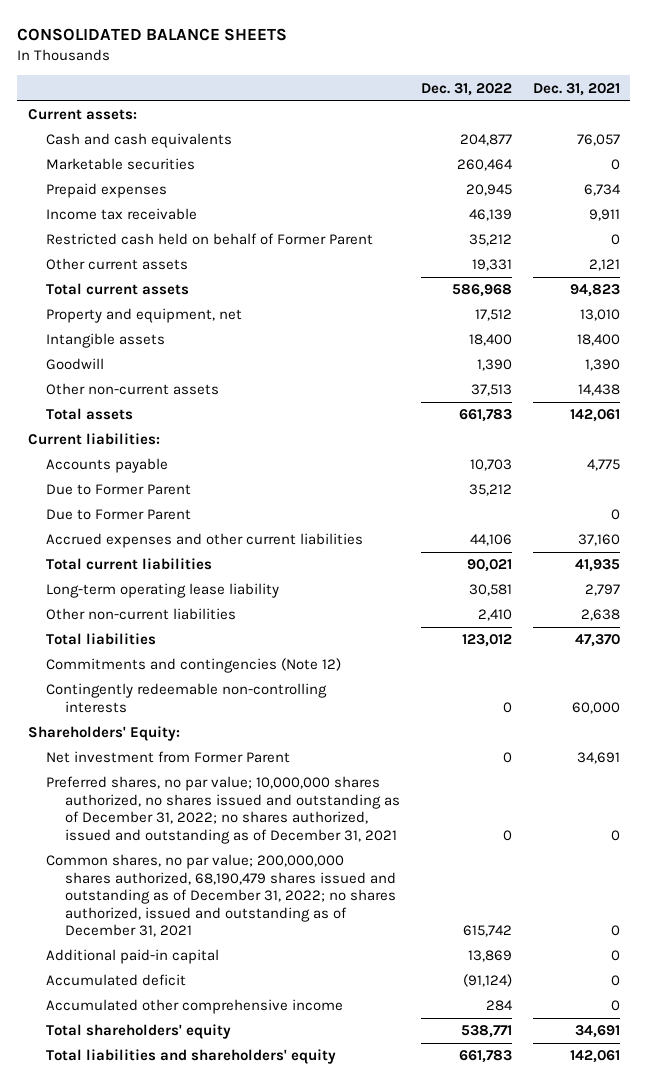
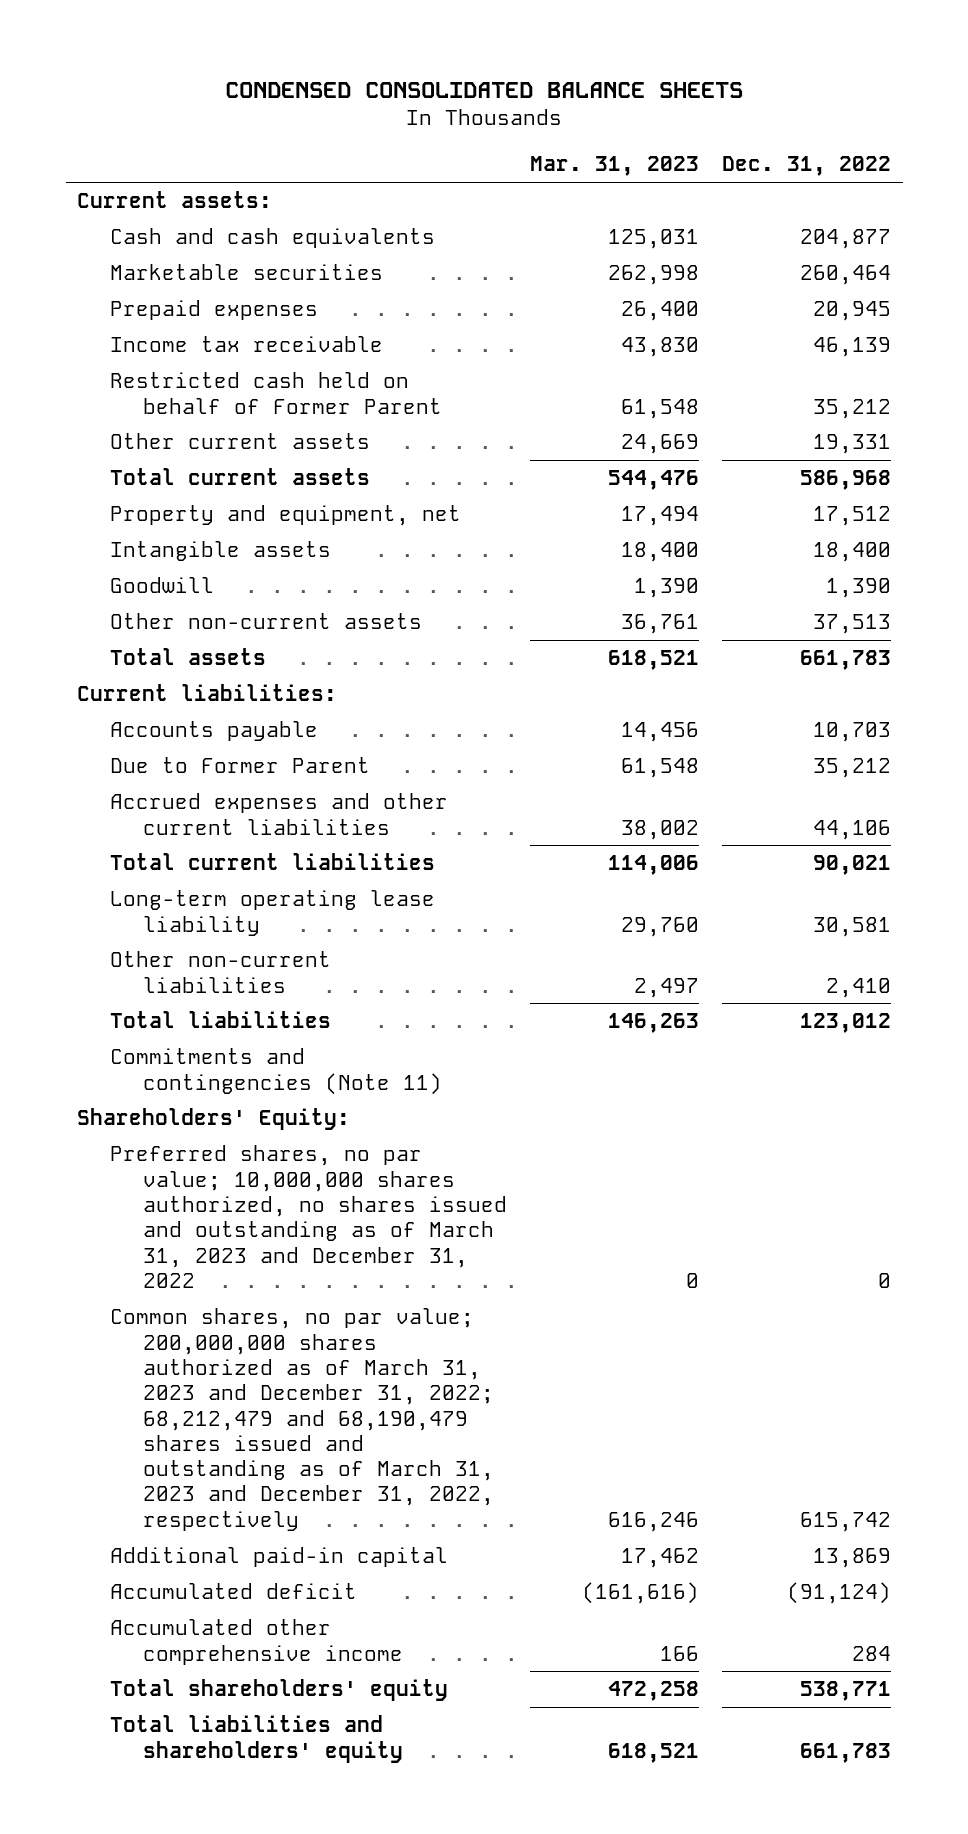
- CONSOLIDATED BALANCE SHEETS
+ CONDENSED CONSOLIDATED BALANCE SHEETS
- | Dec. 31, 2022 | Dec. 31, 2021
+ | Mar. 31, 2023 | Dec. 31, 2022
- Due to Former Parent | | 0
- Commitments and contingencies (Note 12)
- Contingently redeemable non-controlling interests | 0 | 60,000
+ Commitments and contingencies (Note 11)
- Net investment from Former Parent | 0 | 34,691
- Preferred shares, no par value; 10,000,000 shares authorized, no shares issued and outstanding as of December 31, 2022; no shares authorized, issued and outstanding as of December 31, 2021 | 0 | 0
- Common shares, no par value; 200,000,000 shares authorized, 68,190,479 shares issued and outstanding as of December 31, 2022; no shares authorized, issued and outstanding as of December 31, 2021 | 615,742 | 0
+ Preferred shares, no par value; 10,000,000 shares authorized, no shares issued and outstanding as of March 31, 2023 and December 31, 2022 | 0 | 0
+ Common shares, no par value; 200,000,000 shares authorized as of March 31, 2023 and December 31, 2022; 68,212,479 and 68,190,479 shares issued and outstanding as of March 31, 2023 and December 31, 2022, respectively | 616,246 | 615,742

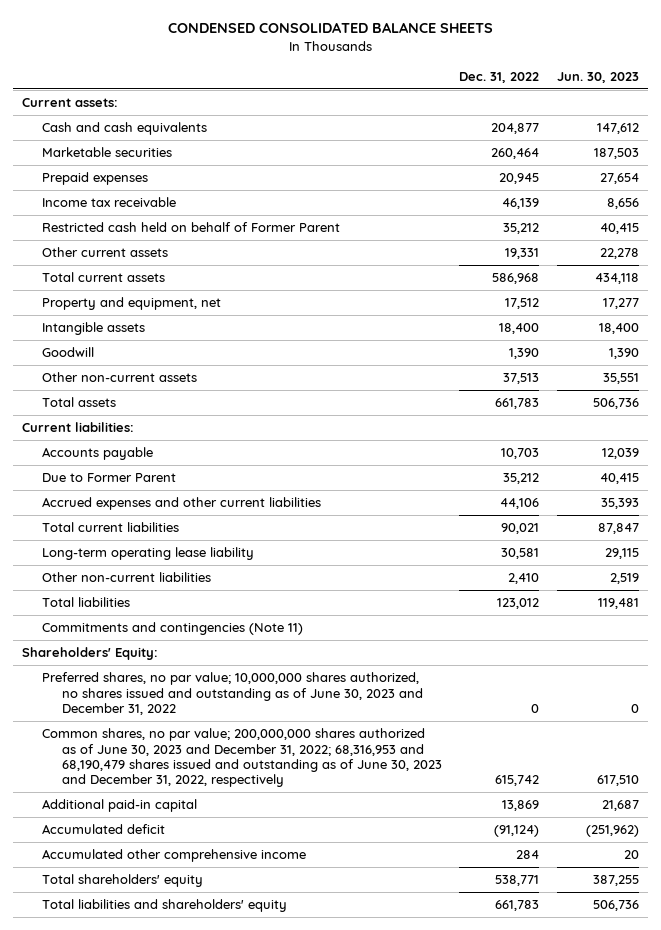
- | Mar. 31, 2023 | Dec. 31, 2022
+ | Dec. 31, 2022 | Jun. 30, 2023
- Preferred shares, no par value; 10,000,000 shares authorized, no shares issued and outstanding as of March 31, 2023 and December 31, 2022 | 0 | 0
- Common shares, no par value; 200,000,000 shares authorized as of March 31, 2023 and December 31, 2022; 68,212,479 and 68,190,479 shares issued and outstanding as of March 31, 2023 and December 31, 2022, respectively | 616,246 | 615,742
+ Preferred shares, no par value; 10,000,000 shares authorized, no shares issued and outstanding as of June 30, 2023 and December 31, 2022 | 0 | 0
+ Common shares, no par value; 200,000,000 shares authorized as of June 30, 2023 and December 31, 2022; 68,316,953 and 68,190,479 shares issued and outstanding as of June 30, 2023 and December 31, 2022, respectively | 615,742 | 617,510

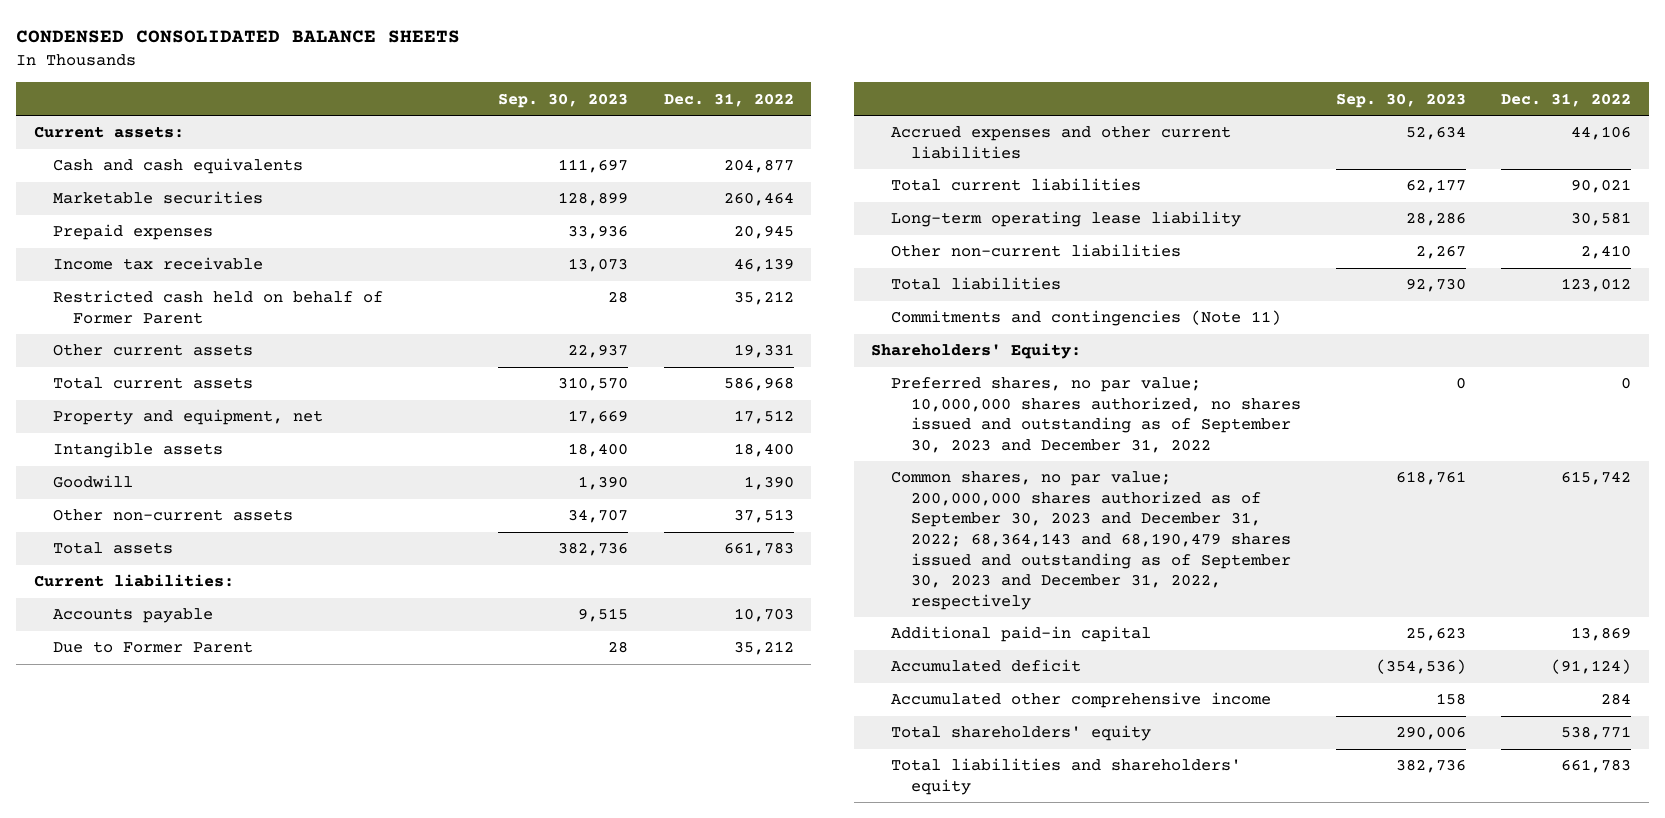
- | Dec. 31, 2022 | Jun. 30, 2023
+ | Sep. 30, 2023 | Dec. 31, 2022
- Preferred shares, no par value; 10,000,000 shares authorized, no shares issued and outstanding as of June 30, 2023 and December 31, 2022 | 0 | 0
- Common shares, no par value; 200,000,000 shares authorized as of June 30, 2023 and December 31, 2022; 68,316,953 and 68,190,479 shares issued and outstanding as of June 30, 2023 and December 31, 2022, respectively | 615,742 | 617,510
+ Preferred shares, no par value; 10,000,000 shares authorized, no shares issued and outstanding as of September 30, 2023 and December 31, 2022 | 0 | 0
+ Common shares, no par value; 200,000,000 shares authorized as of September 30, 2023 and December 31, 2022; 68,364,143 and 68,190,479 shares issued and outstanding as of September 30, 2023 and December 31, 2022, respectively | 618,761 | 615,742

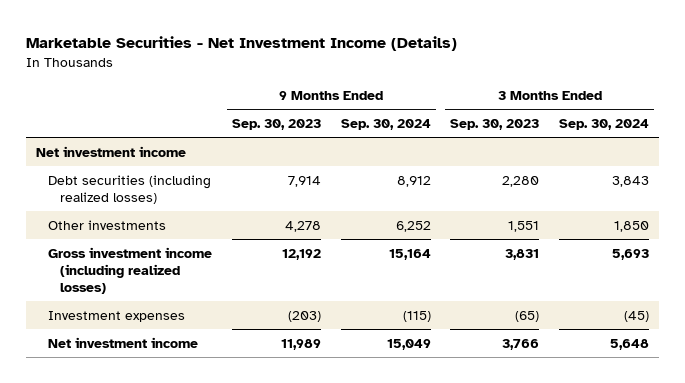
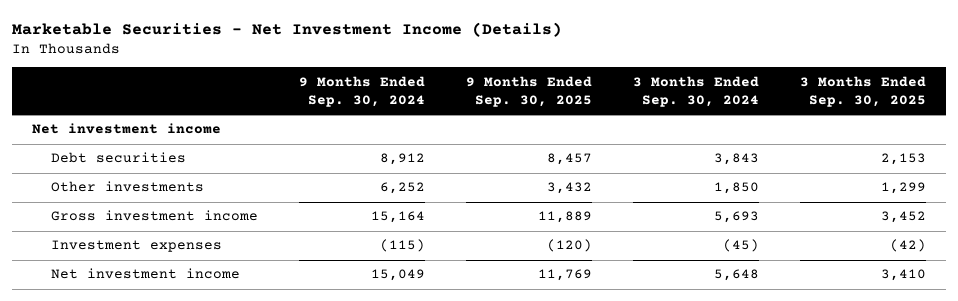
- | 9 Months Ended Sep. 30, 2023 | 9 Months Ended Sep. 30, 2024 | 3 Months Ended Sep. 30, 2023 | 3 Months Ended Sep. 30, 2024
+ | 9 Months Ended Sep. 30, 2024 | 9 Months Ended Sep. 30, 2025 | 3 Months Ended Sep. 30, 2024 | 3 Months Ended Sep. 30, 2025
- Debt securities (including realized losses) | 7,914 | 8,912 | 2,280 | 3,843
+ Debt securities | 8,912 | 8,457 | 3,843 | 2,153
- Gross investment income (including realized losses) | 12,192 | 15,164 | 3,831 | 5,693
+ Gross investment income | 15,164 | 11,889 | 5,693 | 3,452

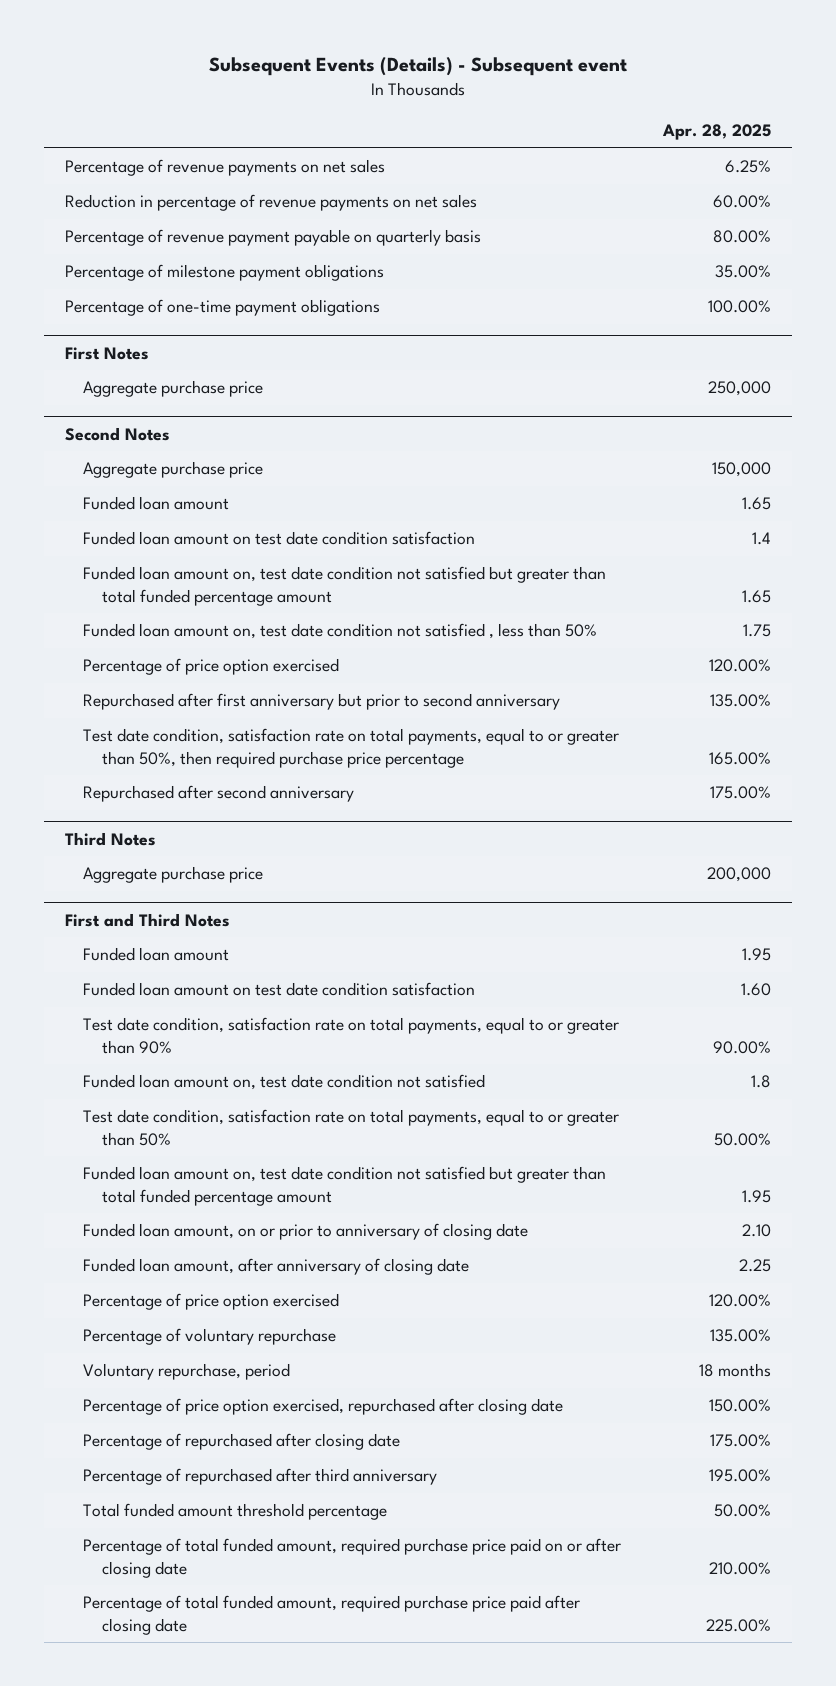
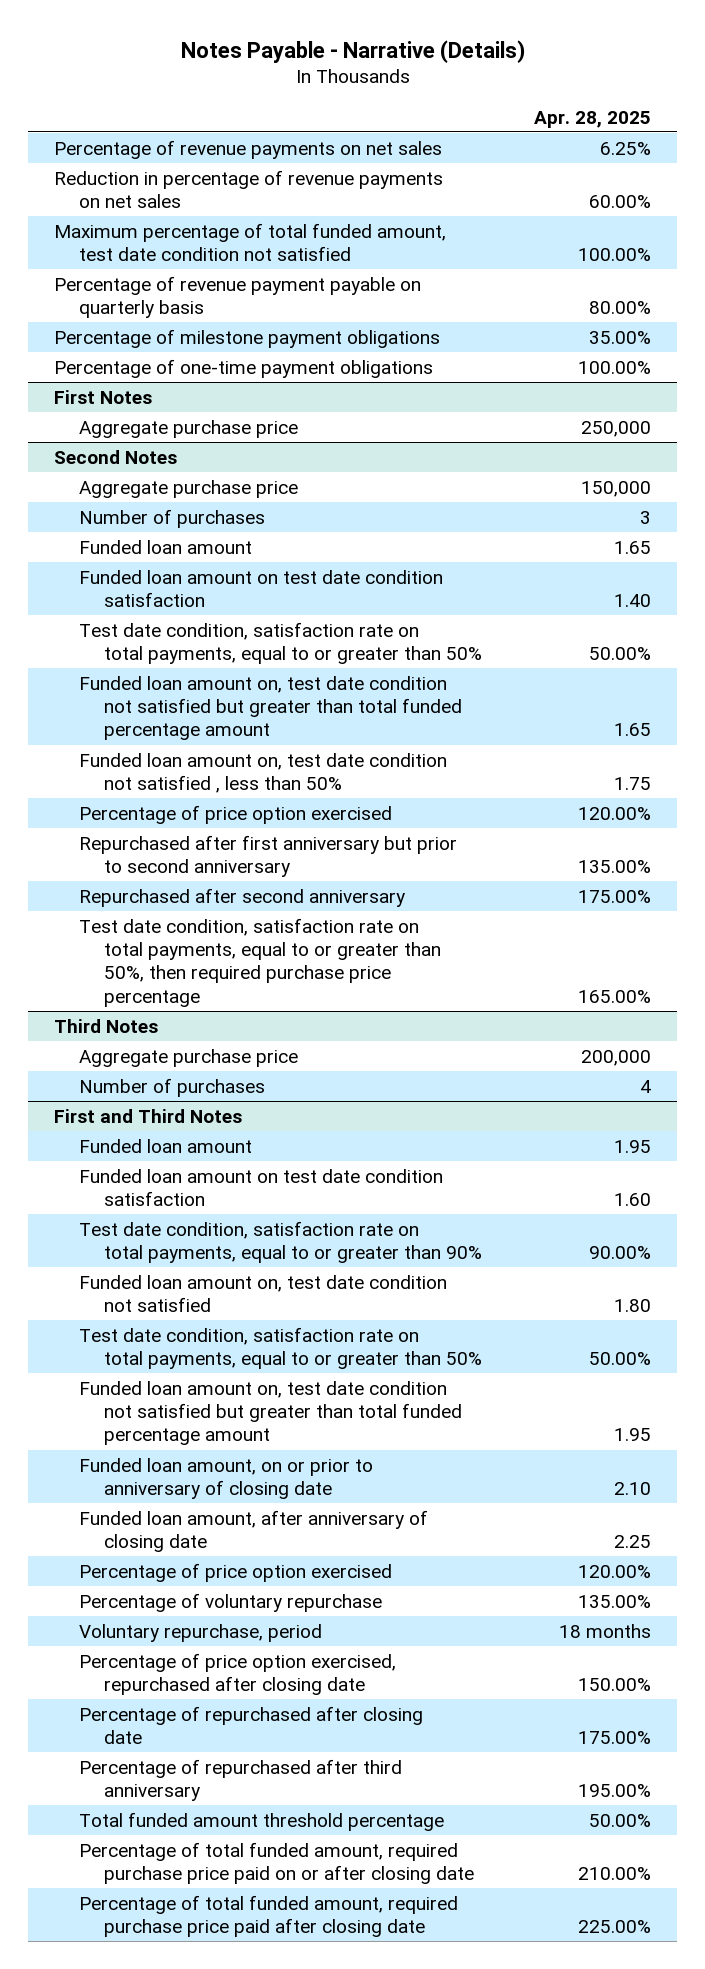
- Subsequent Events (Details) - Subsequent event
+ Notes Payable - Narrative (Details)
+ Maximum percentage of total funded amount, test date condition not satisfied | 100.00%
@ Second Notes
+ Number of purchases | 3
- Funded loan amount on test date condition satisfaction | 1.4
+ Funded loan amount on test date condition satisfaction | 1.40
+ Test date condition, satisfaction rate on total payments, equal to or greater than 50% | 50.00%
moved down: Test date condition, satisfaction rate on total payments, equal to or greater than 50%, then required purchase price percentage | 165.00%
@ Third Notes
+ Number of purchases | 4
@ First and Third Notes
- Funded loan amount on, test date condition not satisfied | 1.8
+ Funded loan amount on, test date condition not satisfied | 1.80

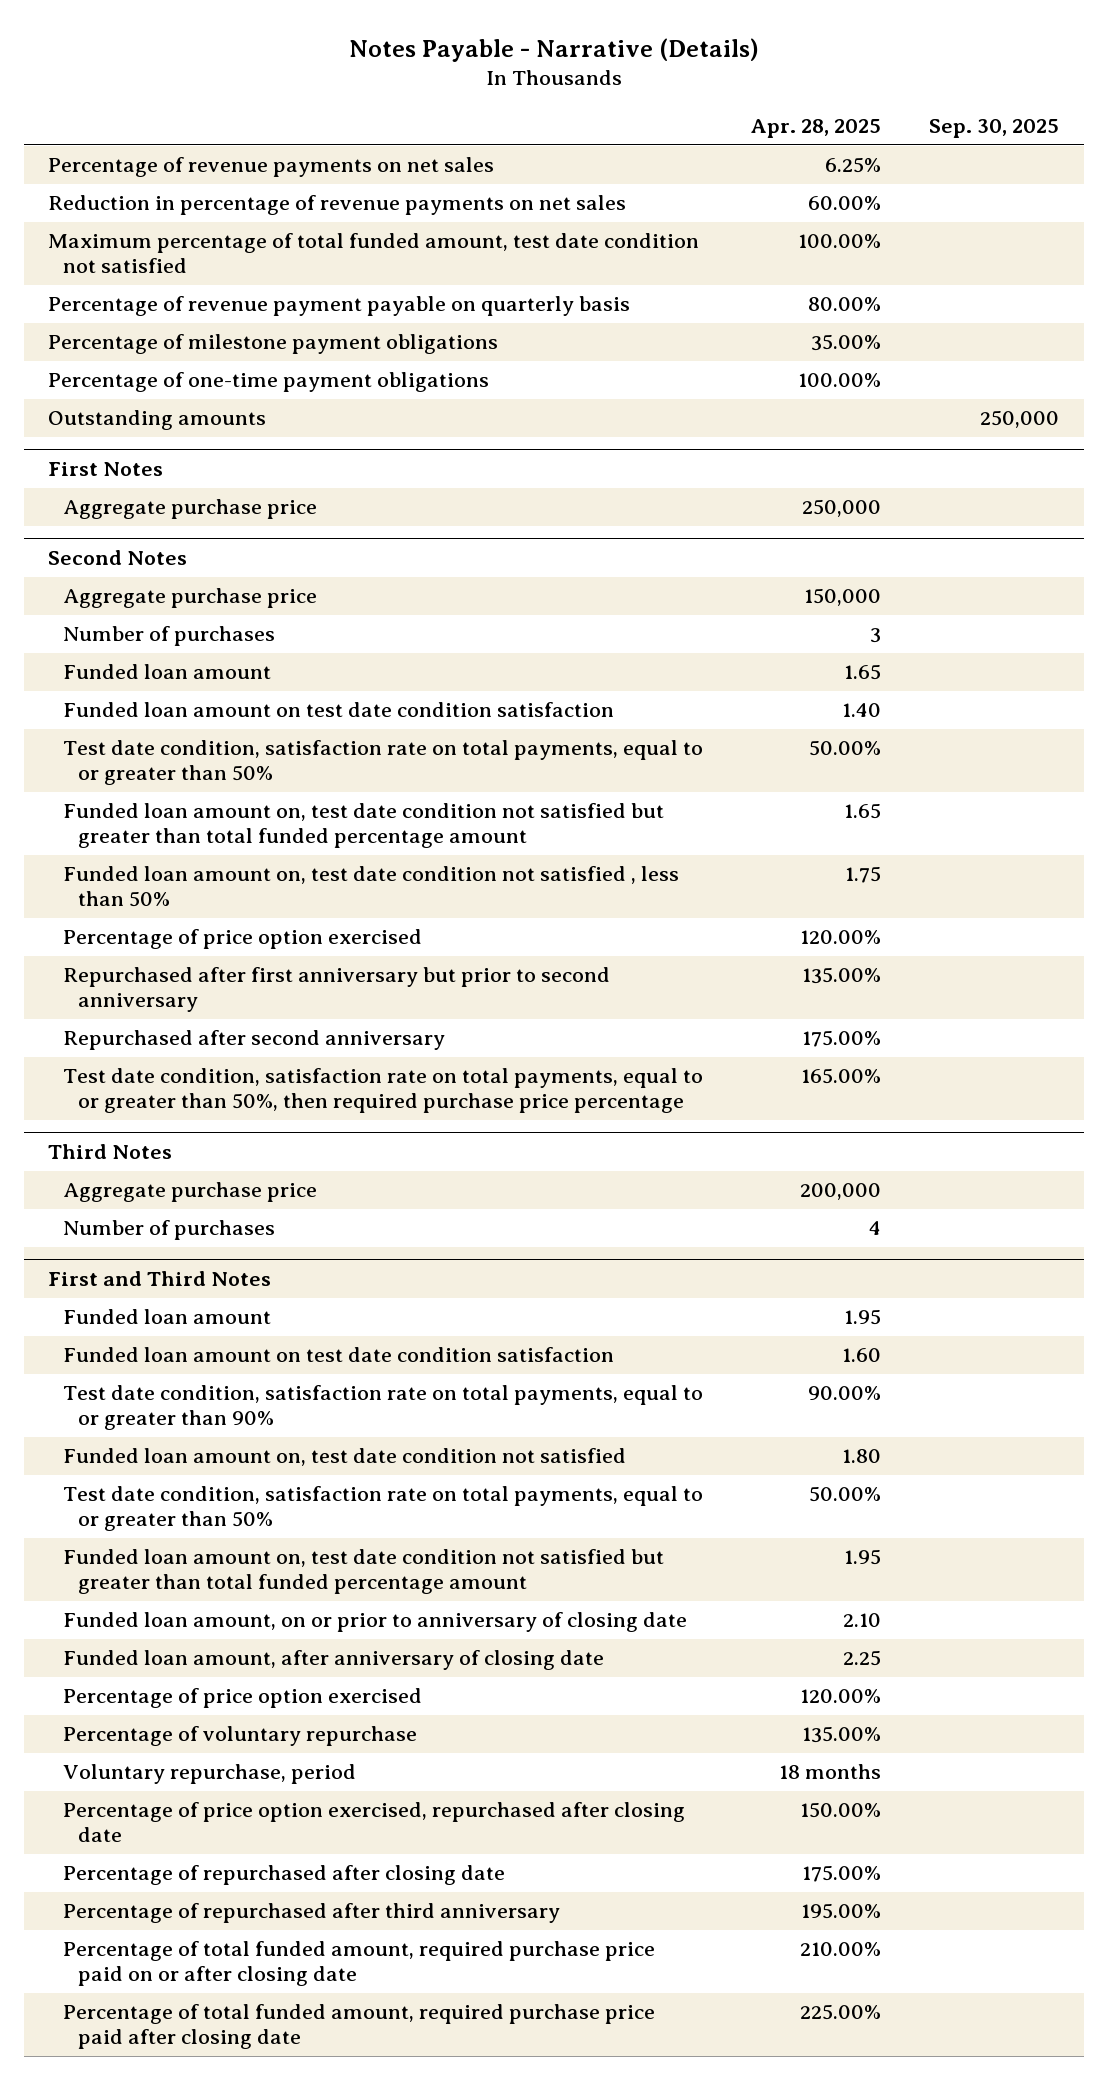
- | Apr. 28, 2025
+ | Apr. 28, 2025 | Sep. 30, 2025
+ Outstanding amounts | | 250,000
@ First and Third Notes
- Total funded amount threshold percentage | 50.00%

